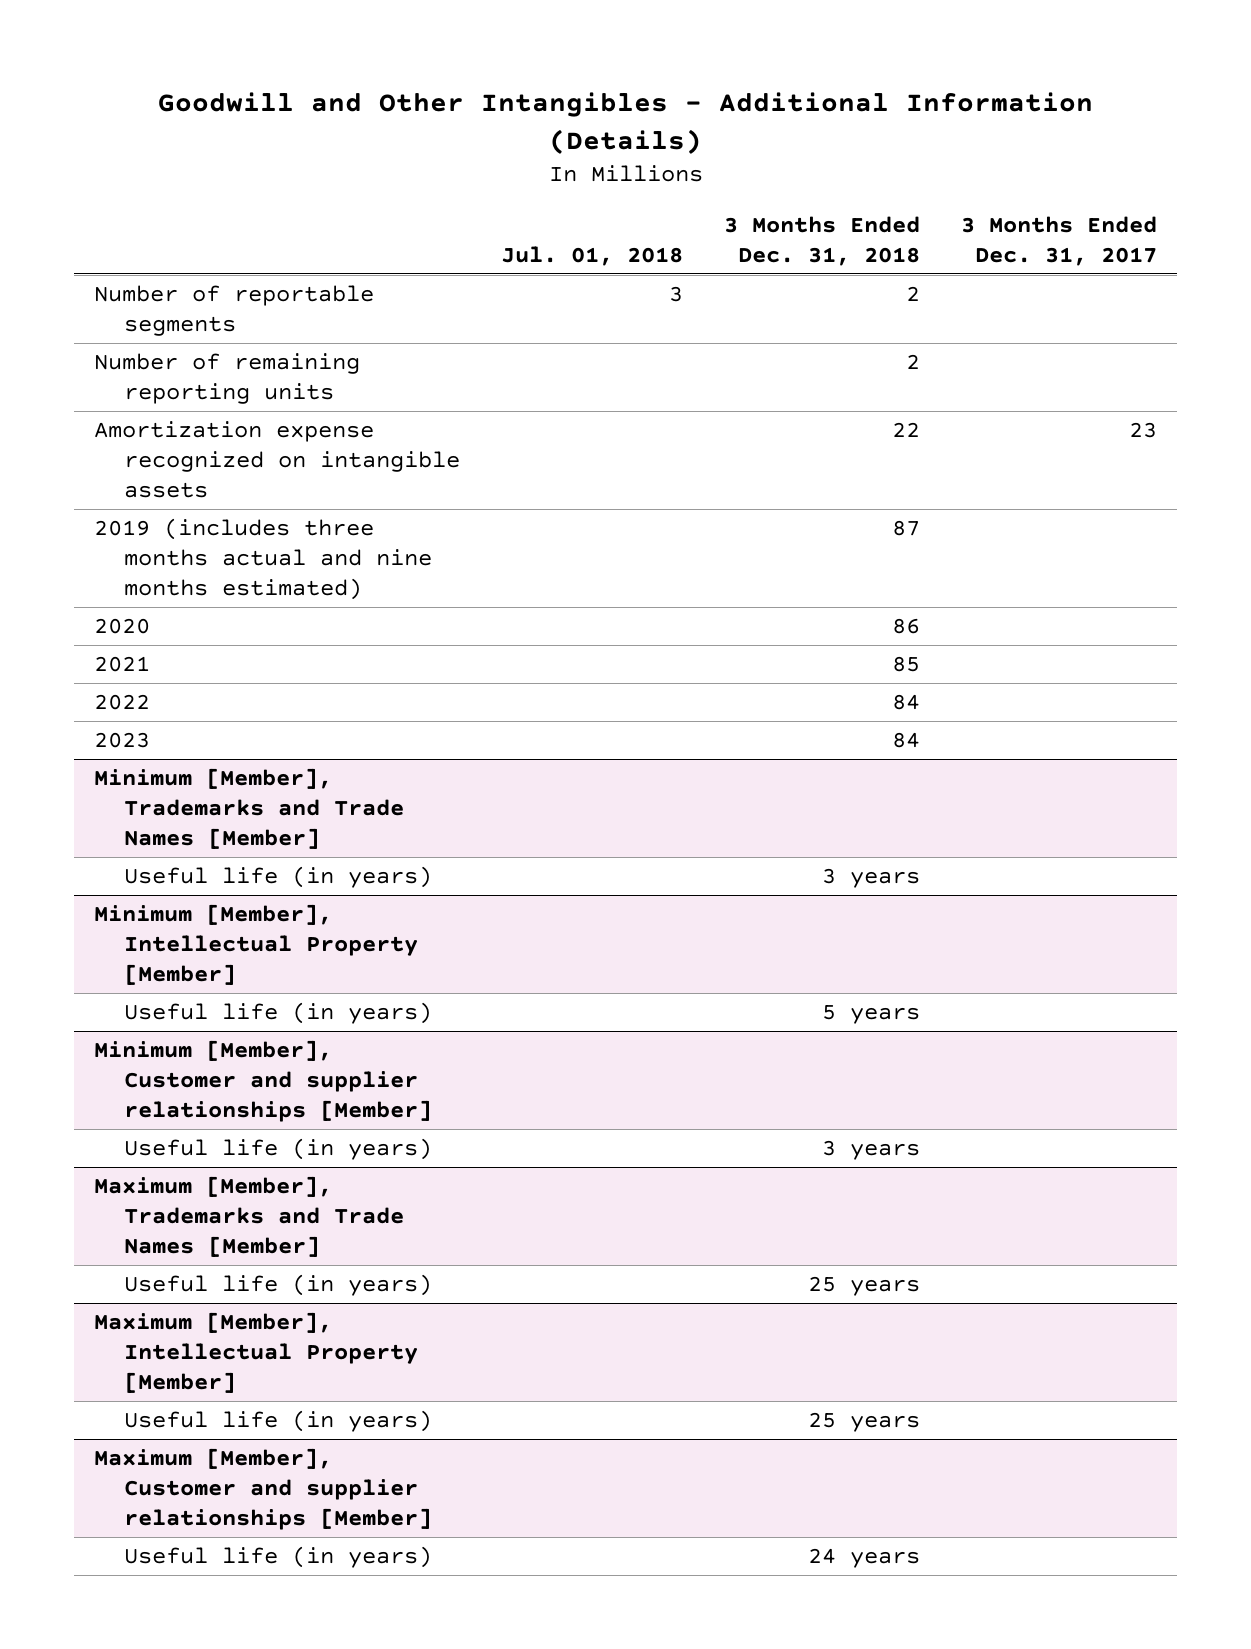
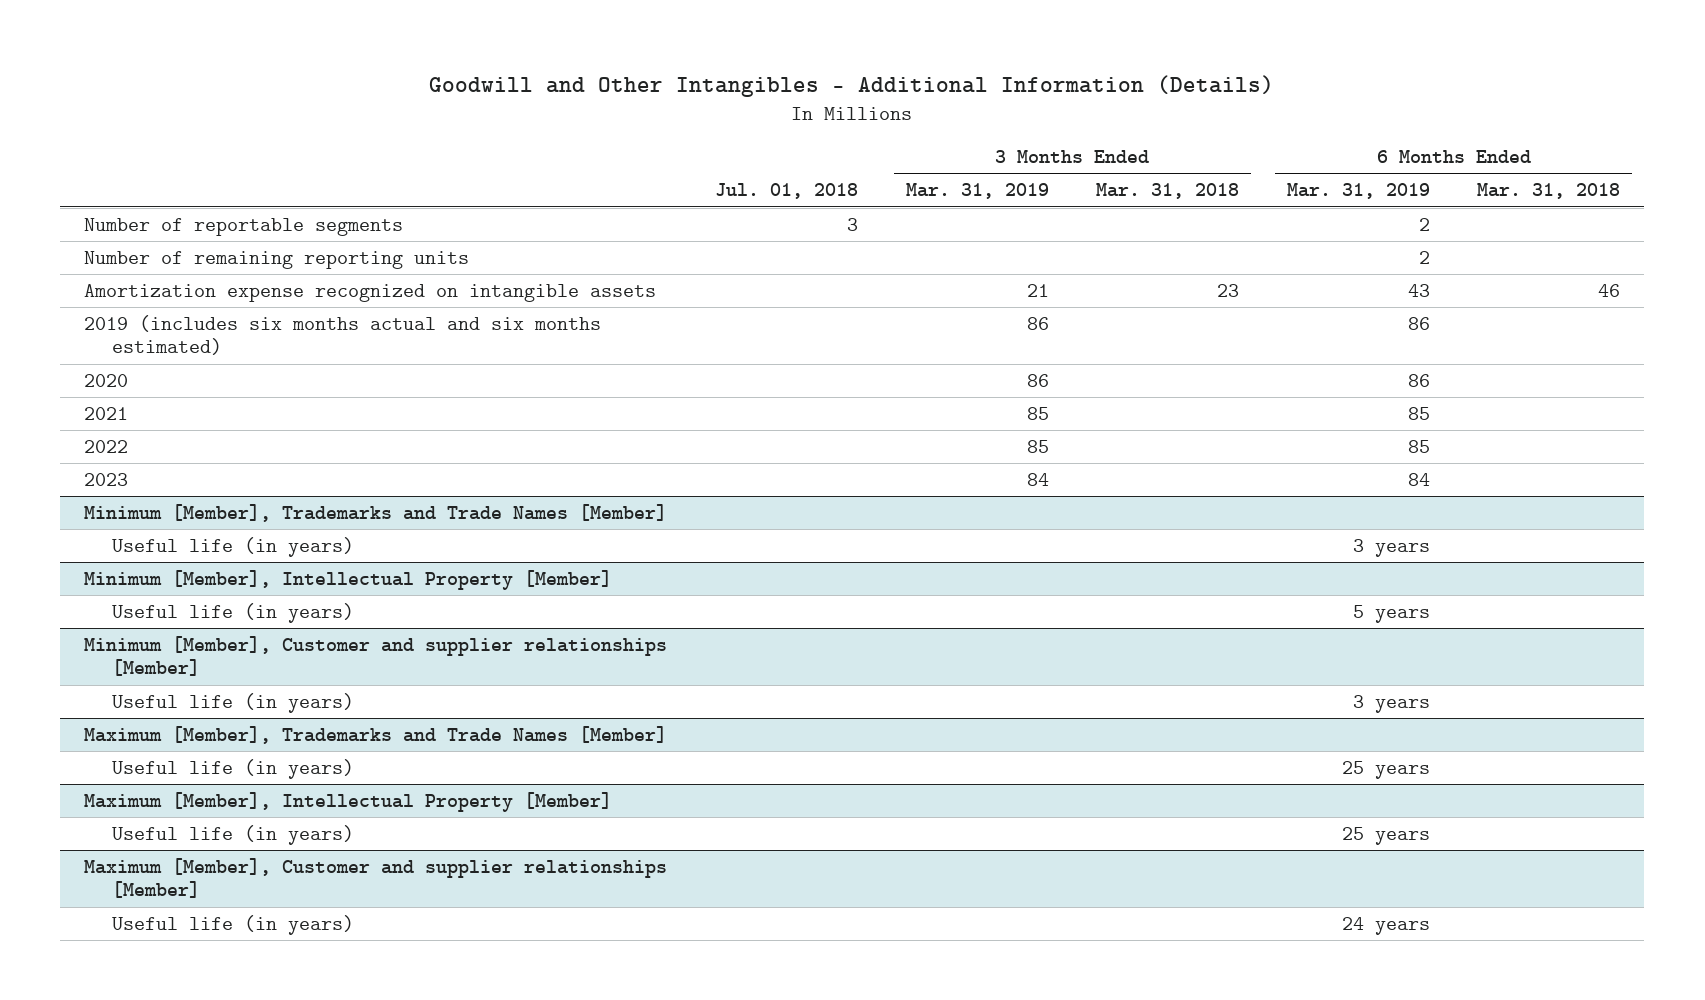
- | Jul. 01, 2018 | 3 Months Ended Dec. 31, 2018 | 3 Months Ended Dec. 31, 2017
+ | Jul. 01, 2018 | 3 Months Ended Mar. 31, 2019 | 3 Months Ended Mar. 31, 2018 | 6 Months Ended Mar. 31, 2019 | 6 Months Ended Mar. 31, 2018
- 2019 (includes three months actual and nine months estimated) | | 87 |
+ 2019 (includes six months actual and six months estimated) | | 86 | | 86 |

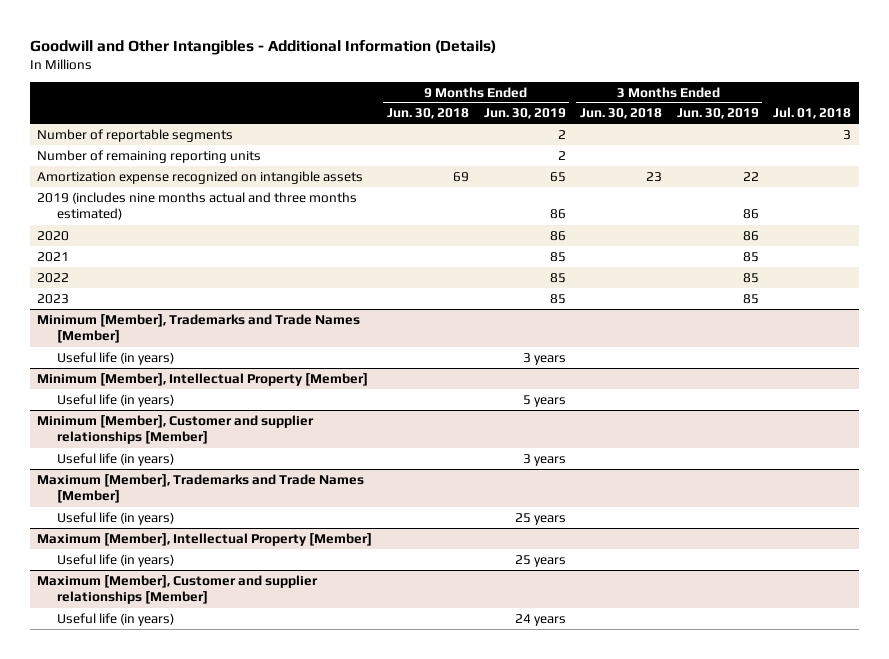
- | Jul. 01, 2018 | 3 Months Ended Mar. 31, 2019 | 3 Months Ended Mar. 31, 2018 | 6 Months Ended Mar. 31, 2019 | 6 Months Ended Mar. 31, 2018
+ | 9 Months Ended Jun. 30, 2018 | 9 Months Ended Jun. 30, 2019 | 3 Months Ended Jun. 30, 2018 | 3 Months Ended Jun. 30, 2019 | Jul. 01, 2018
- 2019 (includes six months actual and six months estimated) | | 86 | | 86 |
+ 2019 (includes nine months actual and three months estimated) | | 86 | | 86 |

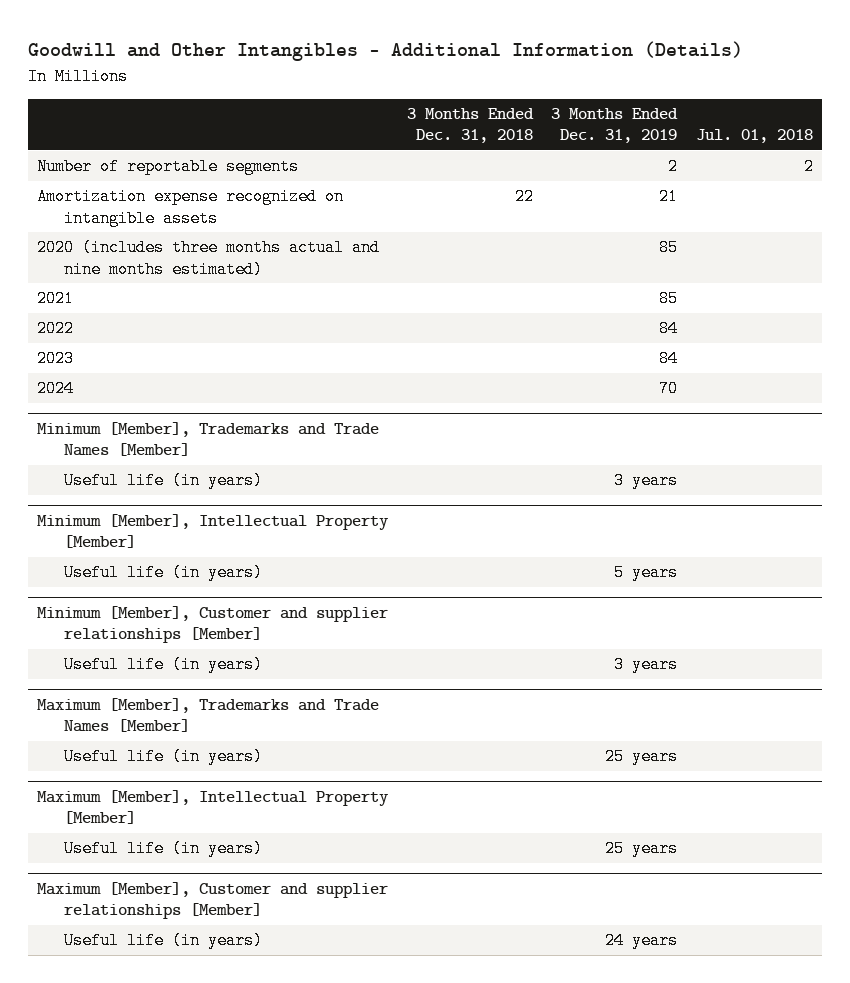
- | 9 Months Ended Jun. 30, 2018 | 9 Months Ended Jun. 30, 2019 | 3 Months Ended Jun. 30, 2018 | 3 Months Ended Jun. 30, 2019 | Jul. 01, 2018
+ | 3 Months Ended Dec. 31, 2018 | 3 Months Ended Dec. 31, 2019 | Jul. 01, 2018
- Number of reportable segments | | 2 | | | 3
- Number of remaining reporting units | | 2 | | |
+ Number of reportable segments | | 2 | 2
- 2019 (includes nine months actual and three months estimated) | | 86 | | 86 |
- 2020 | | 86 | | 86 |
+ 2020 (includes three months actual and nine months estimated) | | 85 |
+ 2024 | | 70 |

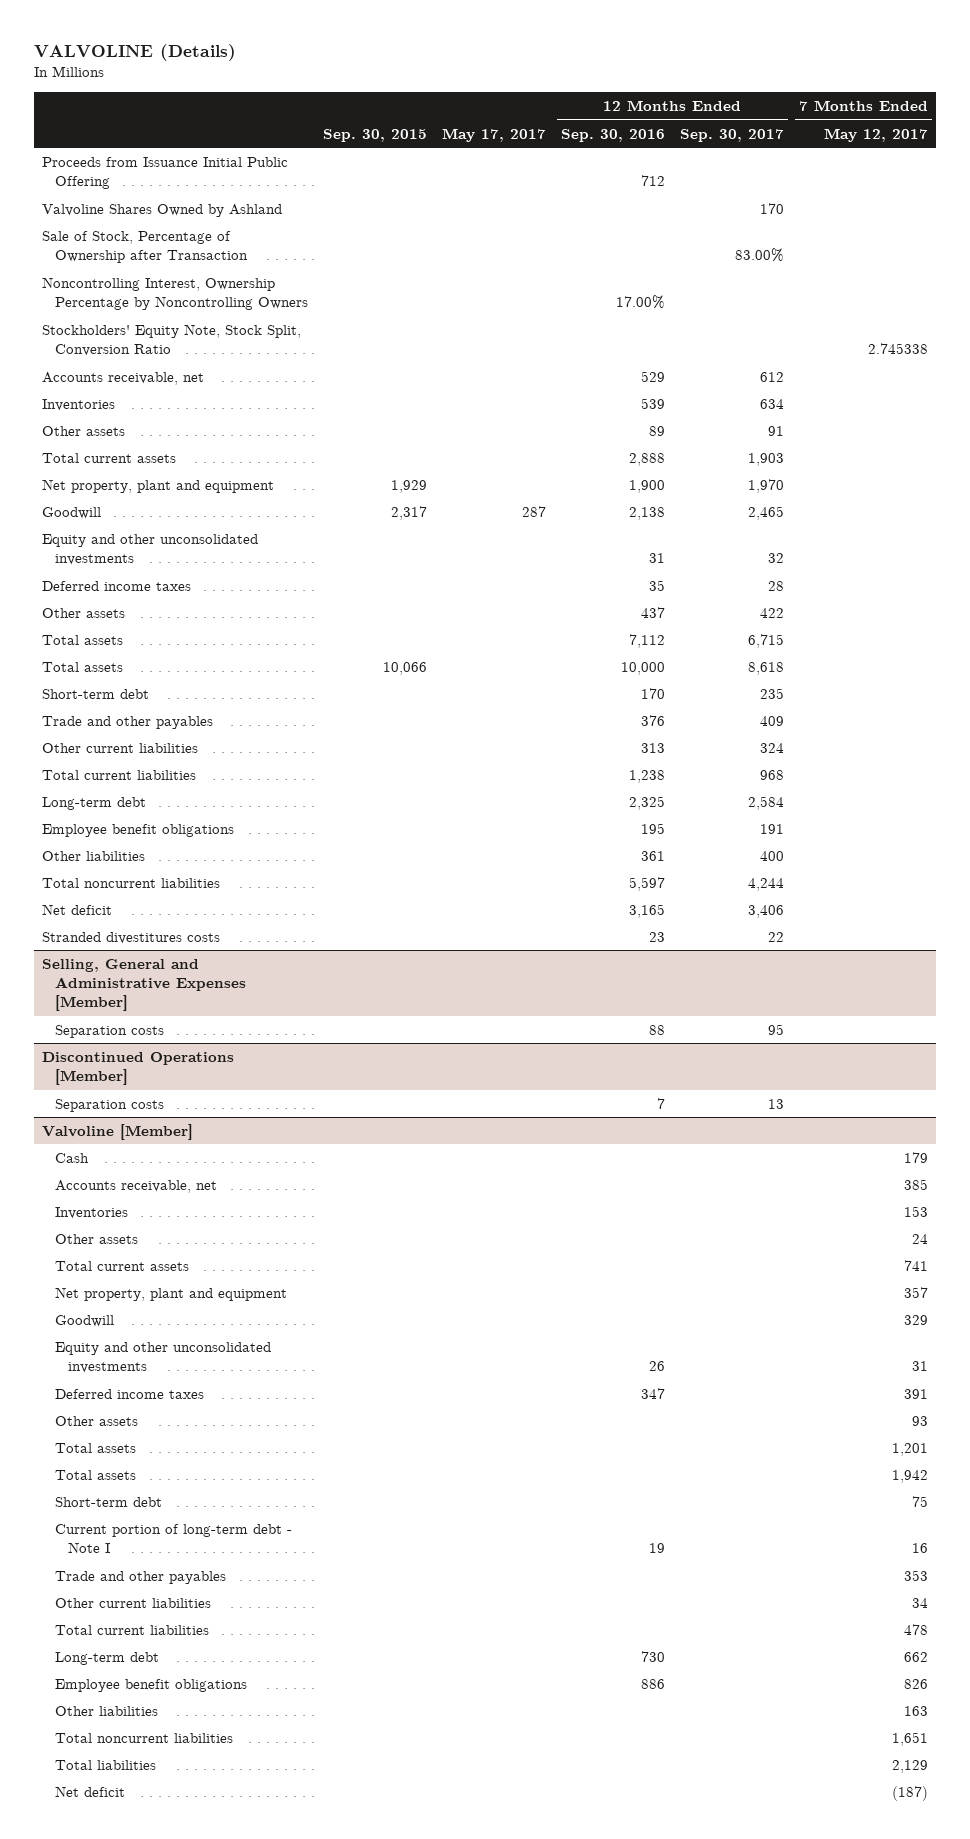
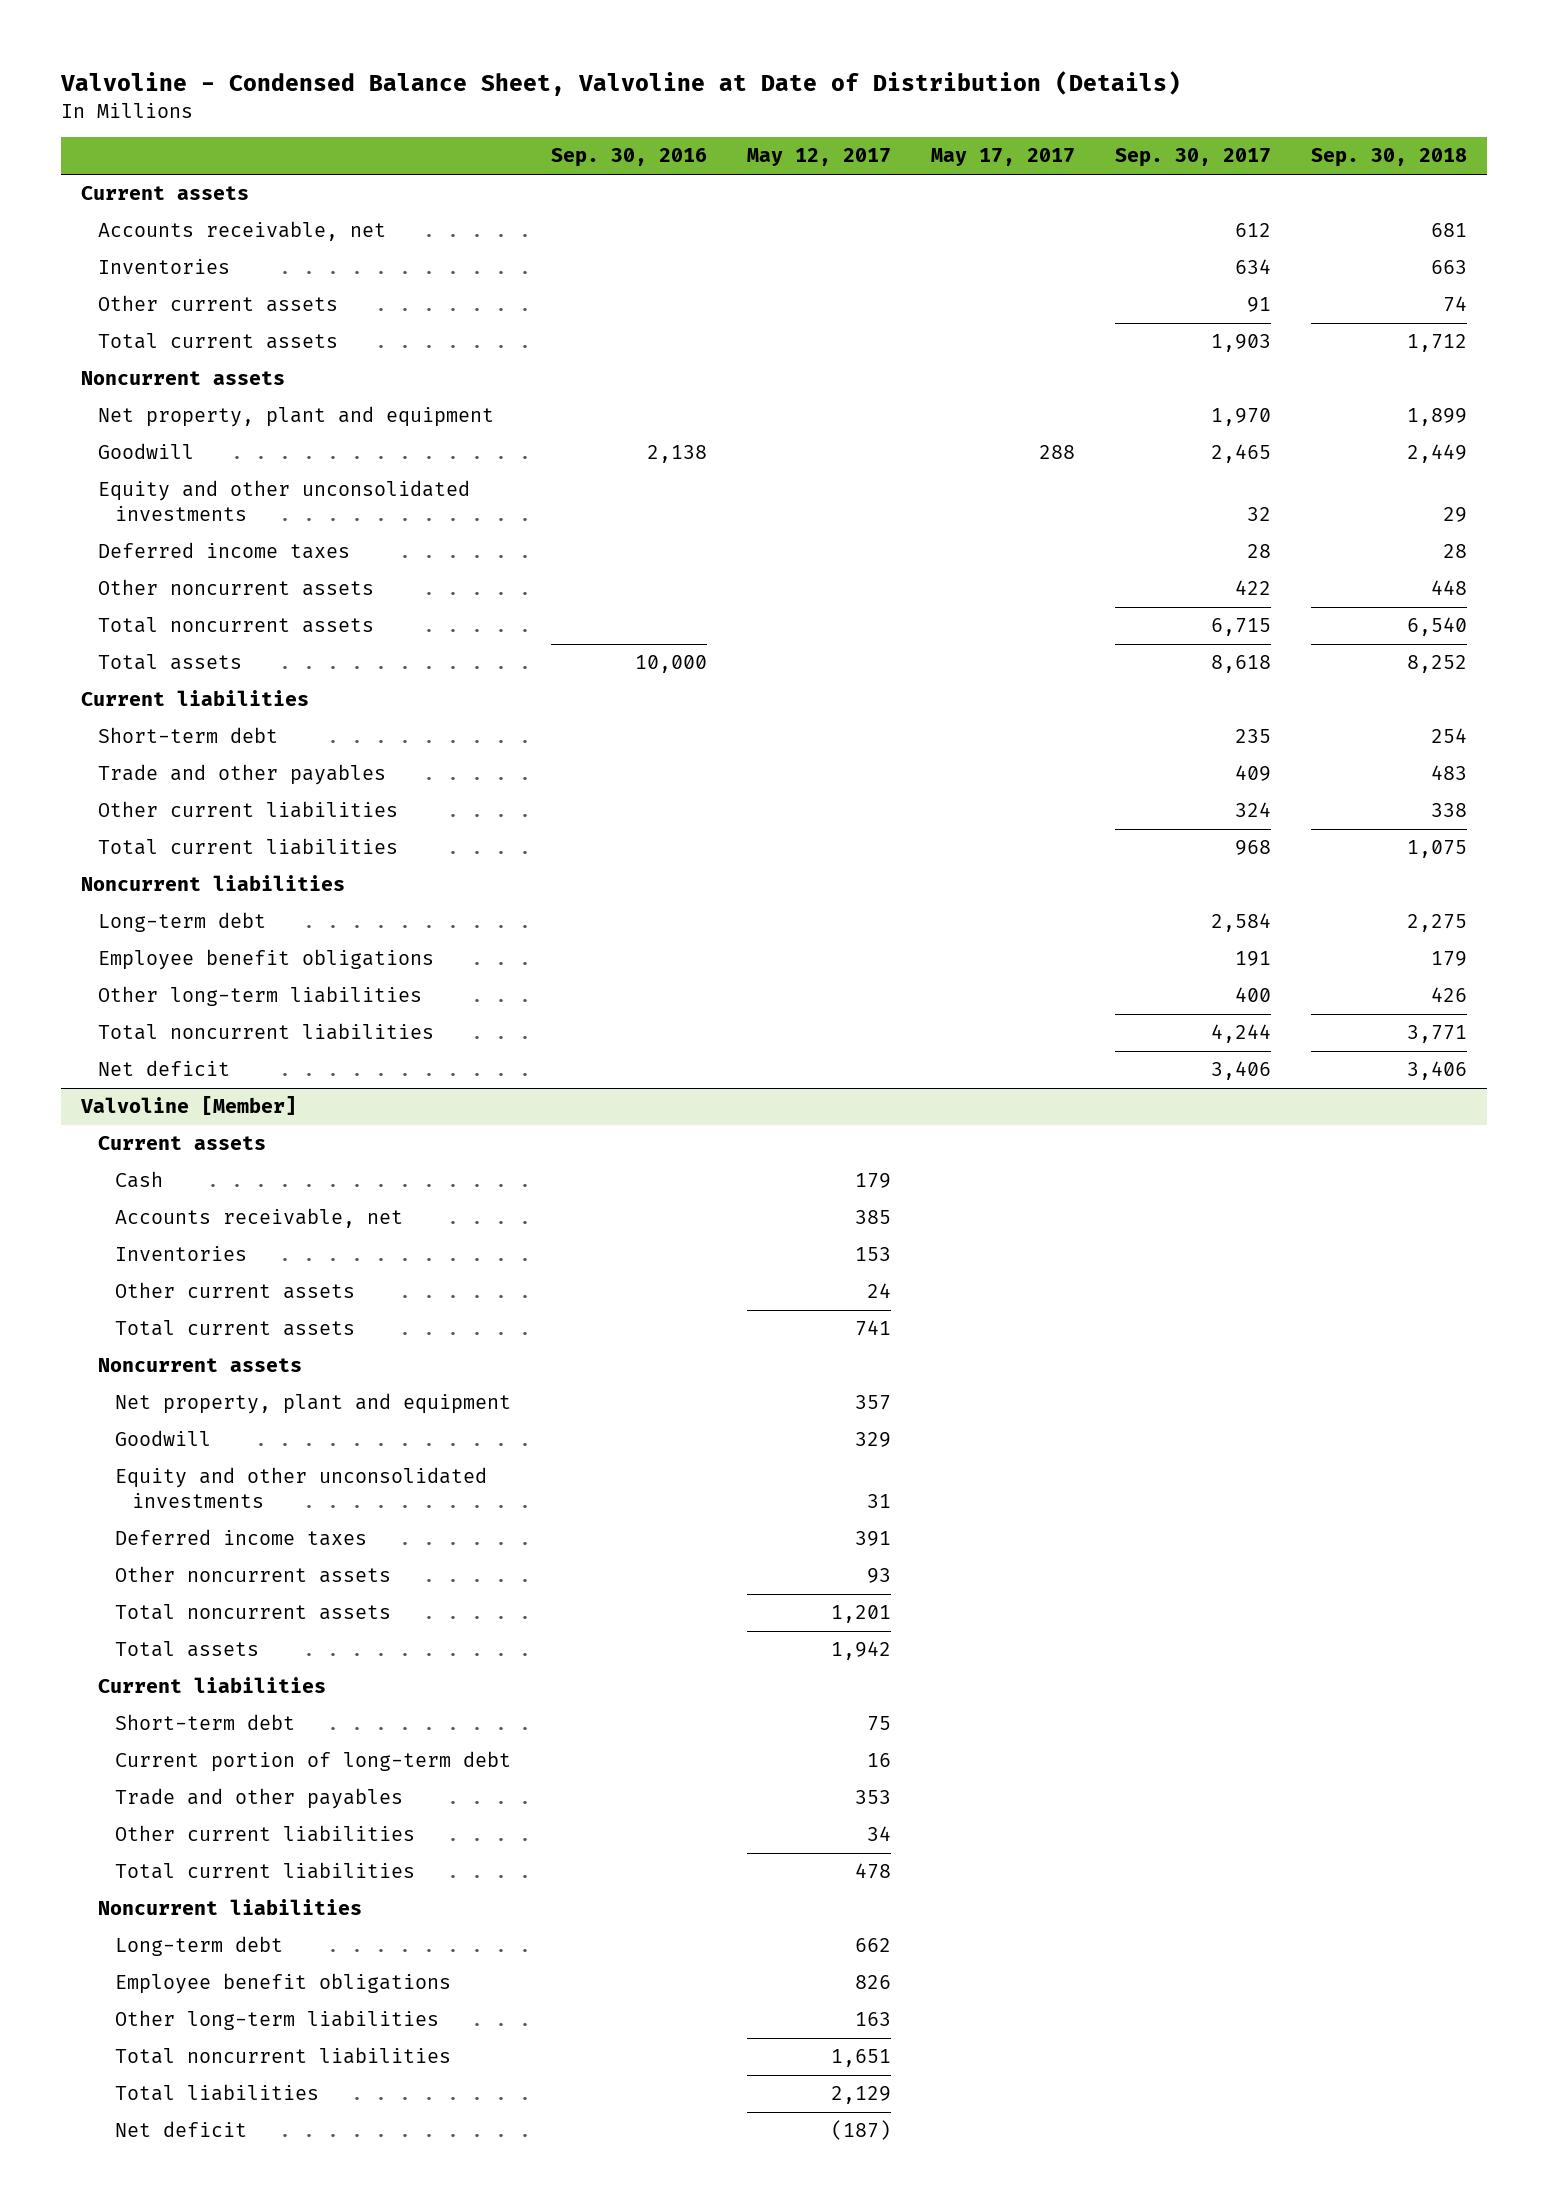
- VALVOLINE (Details)
+ Valvoline - Condensed Balance Sheet, Valvoline at Date of Distribution (Details)
- | Sep. 30, 2015 | May 17, 2017 | 12 Months Ended Sep. 30, 2016 | 12 Months Ended Sep. 30, 2017 | 7 Months Ended May 12, 2017
+ | Sep. 30, 2016 | May 12, 2017 | May 17, 2017 | Sep. 30, 2017 | Sep. 30, 2018
- Proceeds from Issuance Initial Public Offering | | | 712 | |
- Valvoline Shares Owned by Ashland | | | | 170 |
- Sale of Stock, Percentage of Ownership after Transaction | | | | 83.00% |
- Noncontrolling Interest, Ownership Percentage by Noncontrolling Owners | | | 17.00% | |
- Stockholders' Equity Note, Stock Split, Conversion Ratio | | | | | 2.745338
+ Current assets
- Other assets | | | 89 | 91 |
+ Other current assets | | | | 91 | 74
+ Noncurrent assets
- Goodwill | 2,317 | 287 | 2,138 | 2,465 |
+ Goodwill | 2,138 | | 288 | 2,465 | 2,449
- Other assets | | | 437 | 422 |
- Total assets | | | 7,112 | 6,715 |
+ Other noncurrent assets | | | | 422 | 448
+ Total noncurrent assets | | | | 6,715 | 6,540
+ Current liabilities
+ Noncurrent liabilities
- Other liabilities | | | 361 | 400 |
+ Other long-term liabilities | | | | 400 | 426
- Stranded divestitures costs | | | 23 | 22 |
- Selling, General and Administrative Expenses [Member]
- Separation costs | | | 88 | 95 |
- Discontinued Operations [Member]
- Separation costs | | | 7 | 13 |
@ Valvoline [Member]
+ Current assets
- Other assets | | | | | 24
+ Other current assets | | 24 | | |
+ Noncurrent assets
- Other assets | | | | | 93
- Total assets | | | | | 1,201
+ Other noncurrent assets | | 93 | | |
+ Total noncurrent assets | | 1,201 | | |
+ Current liabilities
- Current portion of long-term debt - Note I | | | 19 | | 16
+ Current portion of long-term debt | | 16 | | |
+ Noncurrent liabilities
- Other liabilities | | | | | 163
+ Other long-term liabilities | | 163 | | |

